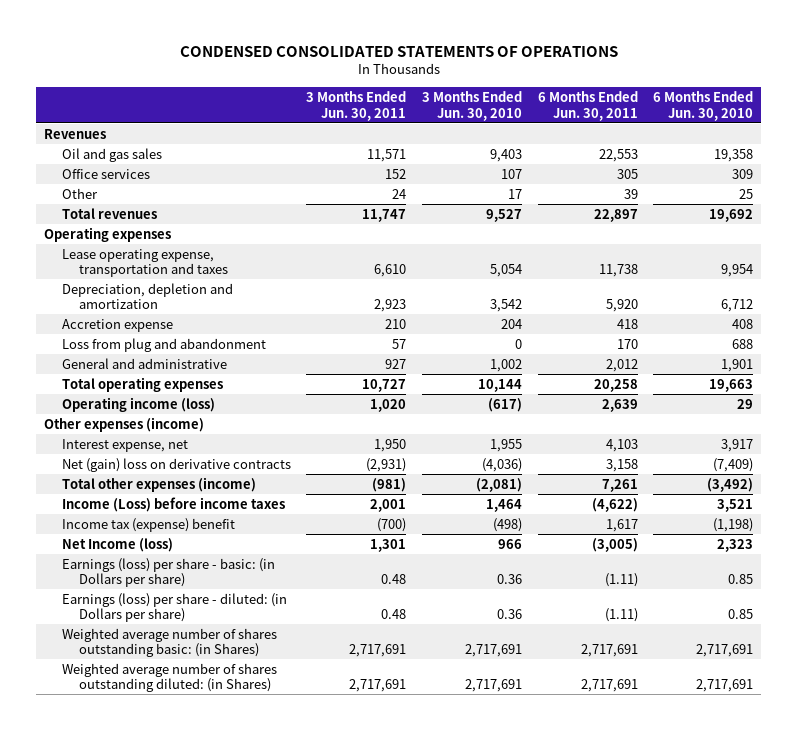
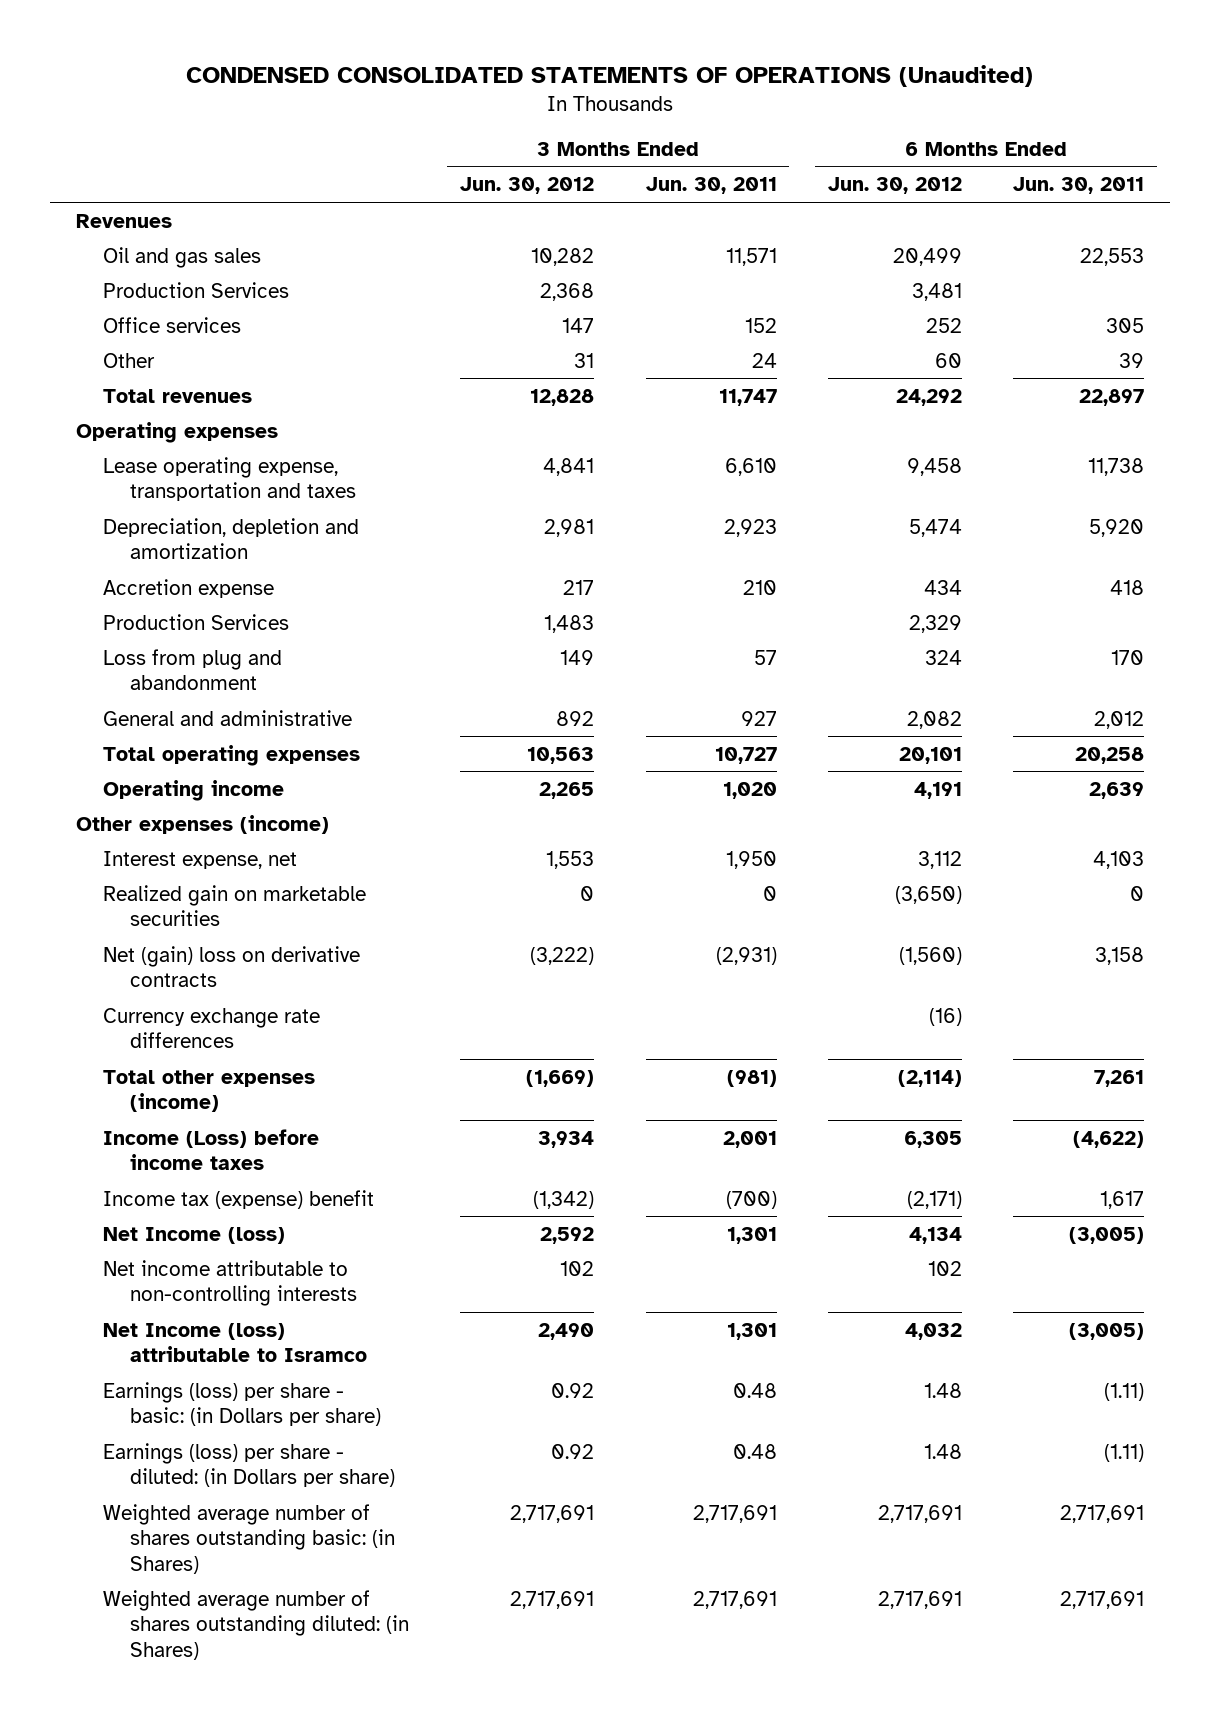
- CONDENSED CONSOLIDATED STATEMENTS OF OPERATIONS
+ CONDENSED CONSOLIDATED STATEMENTS OF OPERATIONS (Unaudited)
- | 3 Months Ended Jun. 30, 2011 | 3 Months Ended Jun. 30, 2010 | 6 Months Ended Jun. 30, 2011 | 6 Months Ended Jun. 30, 2010
+ | 3 Months Ended Jun. 30, 2012 | 3 Months Ended Jun. 30, 2011 | 6 Months Ended Jun. 30, 2012 | 6 Months Ended Jun. 30, 2011
+ Production Services | 2,368 | | 3,481 |
+ Production Services | 1,483 | | 2,329 |
- Operating income (loss) | 1,020 | (617) | 2,639 | 29
+ Operating income | 2,265 | 1,020 | 4,191 | 2,639
+ Realized gain on marketable securities | 0 | 0 | (3,650) | 0
+ Currency exchange rate differences | | | (16) |
+ Net income attributable to non-controlling interests | 102 | | 102 |
+ Net Income (loss) attributable to Isramco | 2,490 | 1,301 | 4,032 | (3,005)

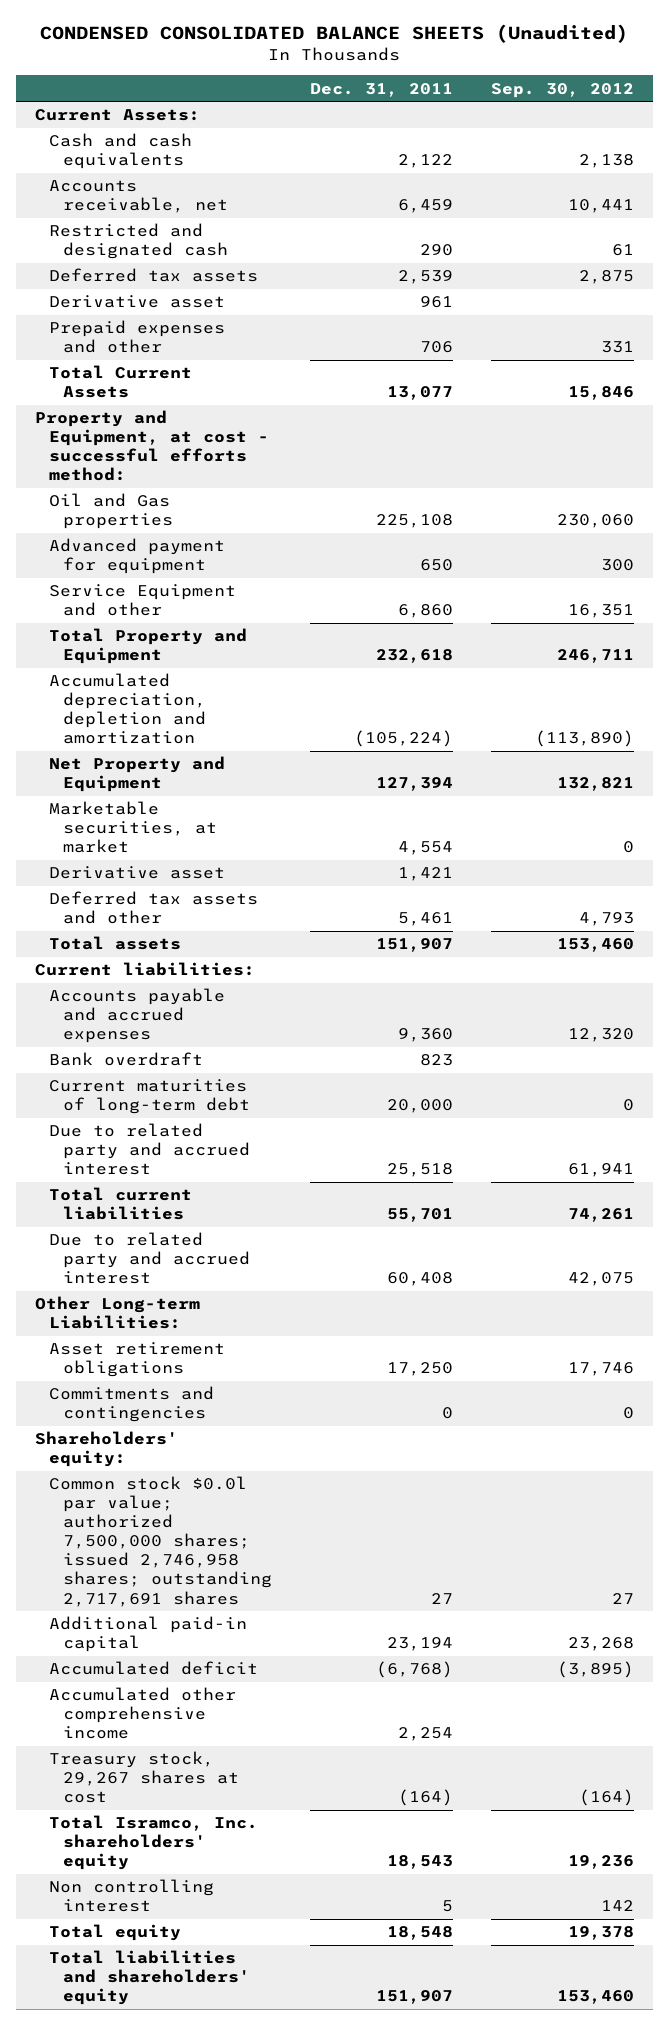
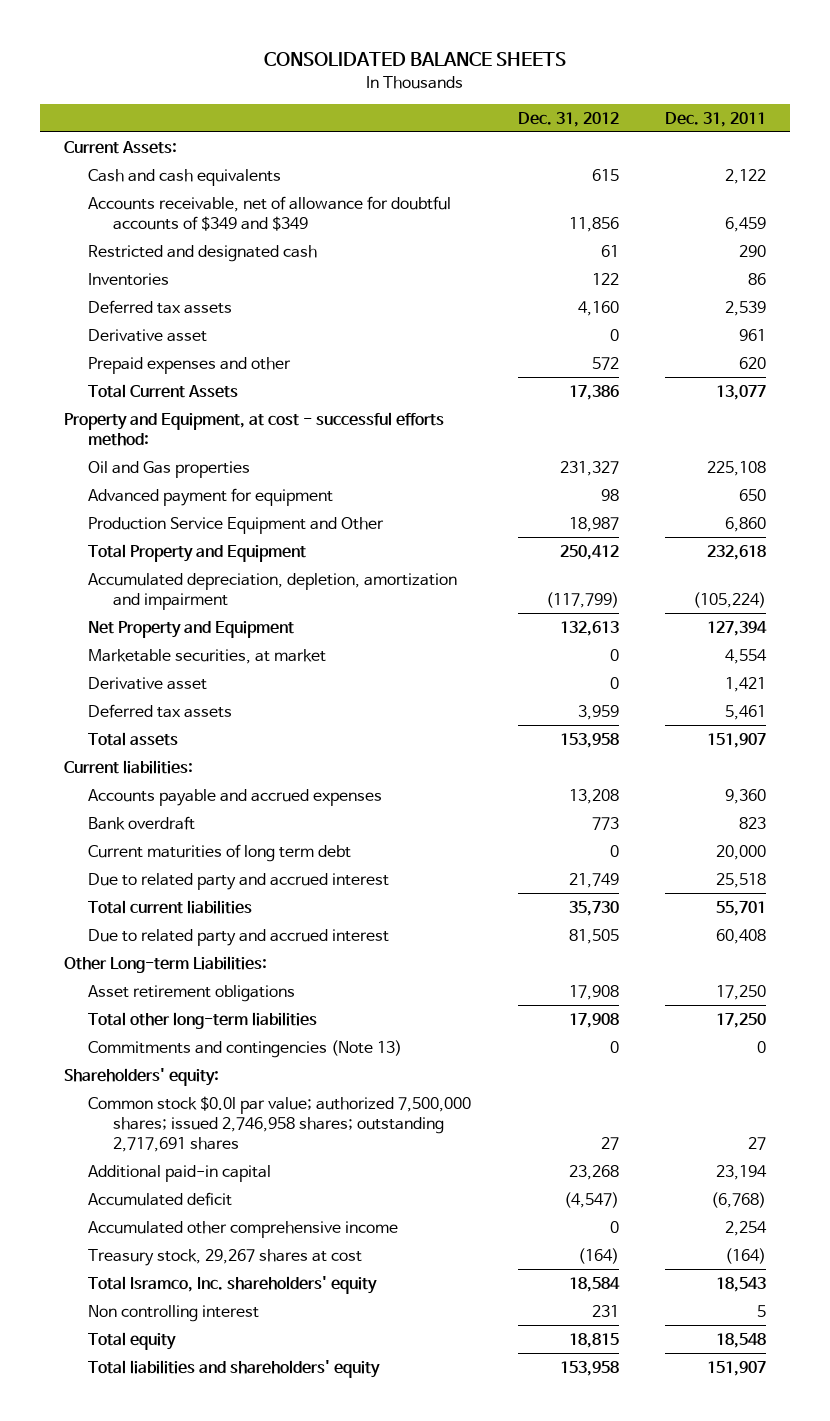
- CONDENSED CONSOLIDATED BALANCE SHEETS (Unaudited)
+ CONSOLIDATED BALANCE SHEETS
- | Dec. 31, 2011 | Sep. 30, 2012
+ | Dec. 31, 2012 | Dec. 31, 2011
- Accounts receivable, net | 6,459 | 10,441
+ Accounts receivable, net of allowance for doubtful accounts of $349 and $349 | 11,856 | 6,459
+ Inventories | 122 | 86
- Prepaid expenses and other | 706 | 331
+ Prepaid expenses and other | 572 | 620
- Service Equipment and other | 6,860 | 16,351
+ Production Service Equipment and Other | 18,987 | 6,860
- Accumulated depreciation, depletion and amortization | (105,224) | (113,890)
+ Accumulated depreciation, depletion, amortization and impairment | (117,799) | (105,224)
- Deferred tax assets and other | 5,461 | 4,793
+ Deferred tax assets | 3,959 | 5,461
- Current maturities of long-term debt | 20,000 | 0
+ Current maturities of long term debt | 0 | 20,000
- Commitments and contingencies | 0 | 0
+ Total other long-term liabilities | 17,908 | 17,250
+ Commitments and contingencies (Note 13) | 0 | 0

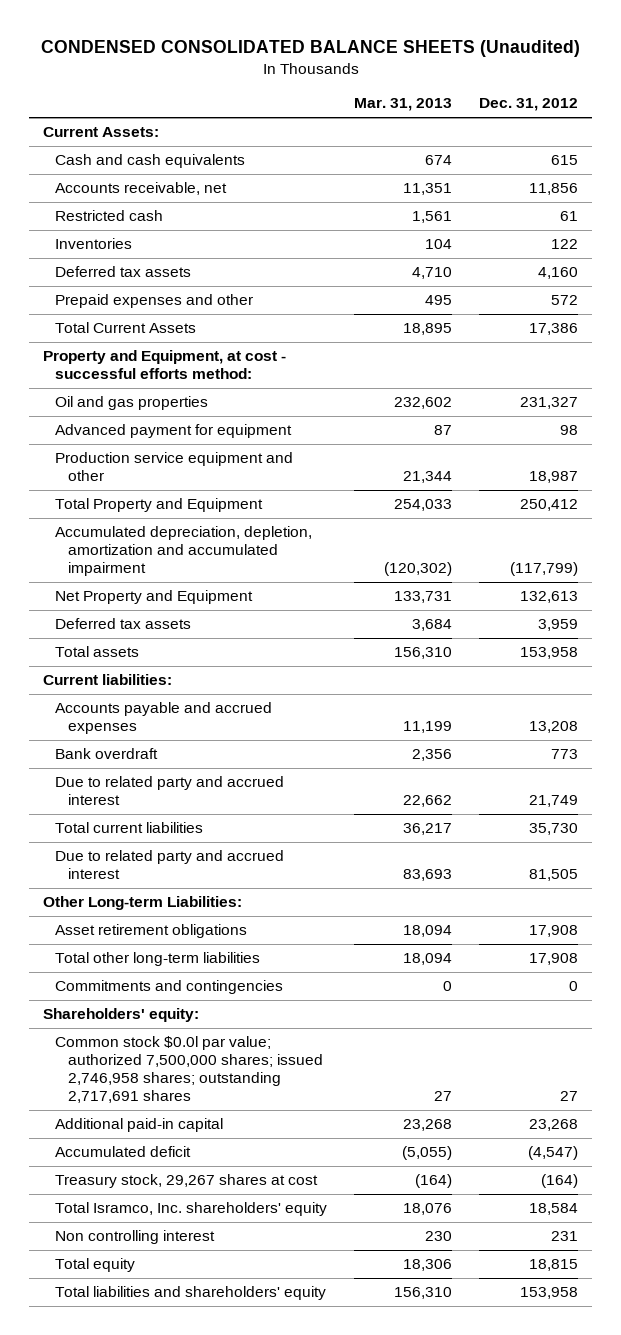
- CONSOLIDATED BALANCE SHEETS
+ CONDENSED CONSOLIDATED BALANCE SHEETS (Unaudited)
- | Dec. 31, 2012 | Dec. 31, 2011
+ | Mar. 31, 2013 | Dec. 31, 2012
- Accounts receivable, net of allowance for doubtful accounts of $349 and $349 | 11,856 | 6,459
- Restricted and designated cash | 61 | 290
+ Accounts receivable, net | 11,351 | 11,856
+ Restricted cash | 1,561 | 61
- Derivative asset | 0 | 961
- Oil and Gas properties | 231,327 | 225,108
+ Oil and gas properties | 232,602 | 231,327
- Production Service Equipment and Other | 18,987 | 6,860
+ Production service equipment and other | 21,344 | 18,987
- Accumulated depreciation, depletion, amortization and impairment | (117,799) | (105,224)
+ Accumulated depreciation, depletion, amortization and accumulated impairment | (120,302) | (117,799)
- Marketable securities, at market | 0 | 4,554
- Derivative asset | 0 | 1,421
- Current maturities of long term debt | 0 | 20,000
- Commitments and contingencies (Note 13) | 0 | 0
+ Commitments and contingencies | 0 | 0
- Accumulated other comprehensive income | 0 | 2,254

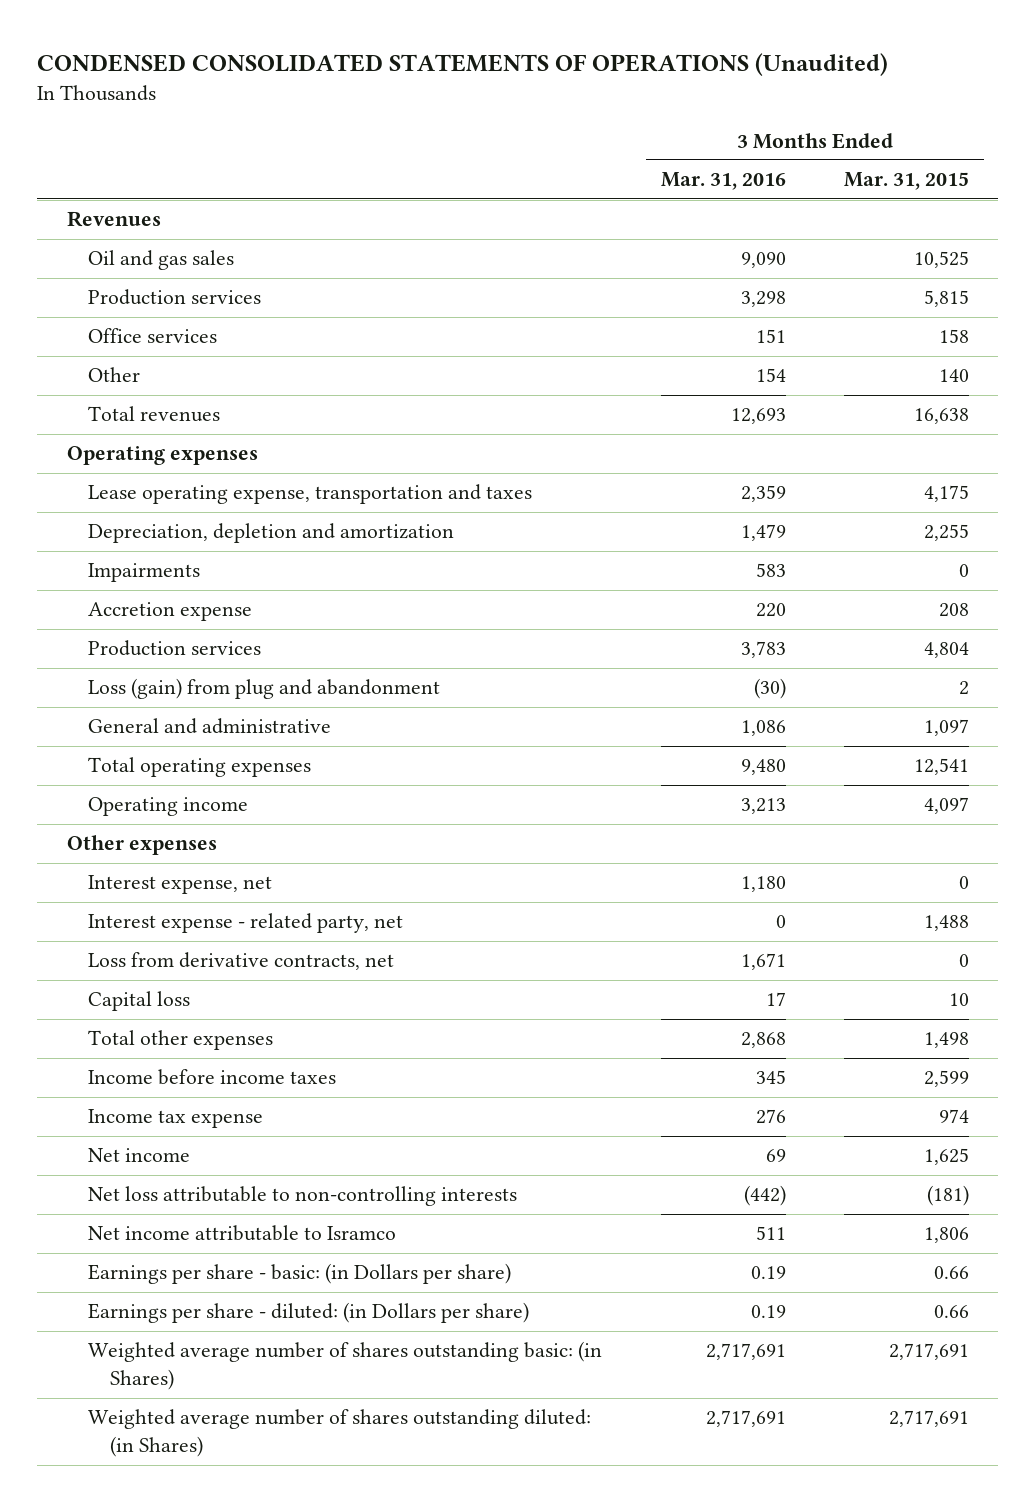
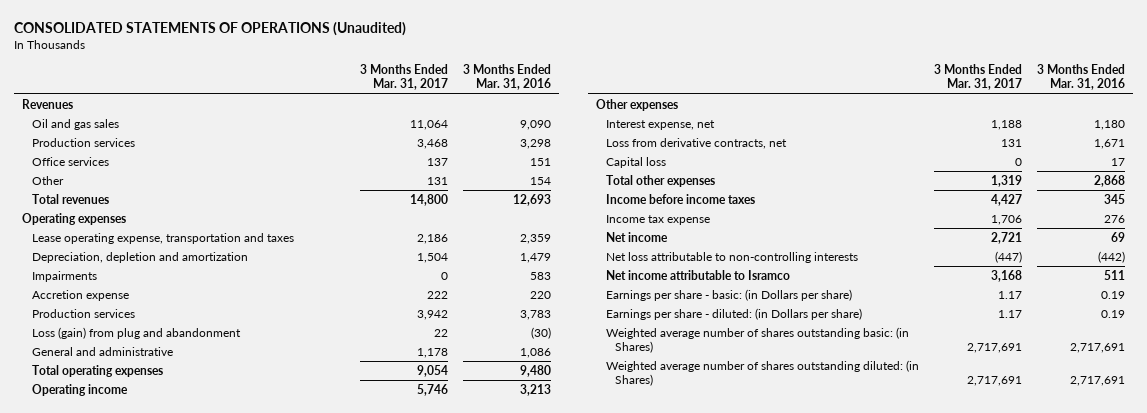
- CONDENSED CONSOLIDATED STATEMENTS OF OPERATIONS (Unaudited)
+ CONSOLIDATED STATEMENTS OF OPERATIONS (Unaudited)
- | 3 Months Ended Mar. 31, 2016 | 3 Months Ended Mar. 31, 2015
+ | 3 Months Ended Mar. 31, 2017 | 3 Months Ended Mar. 31, 2016
- Interest expense - related party, net | 0 | 1,488

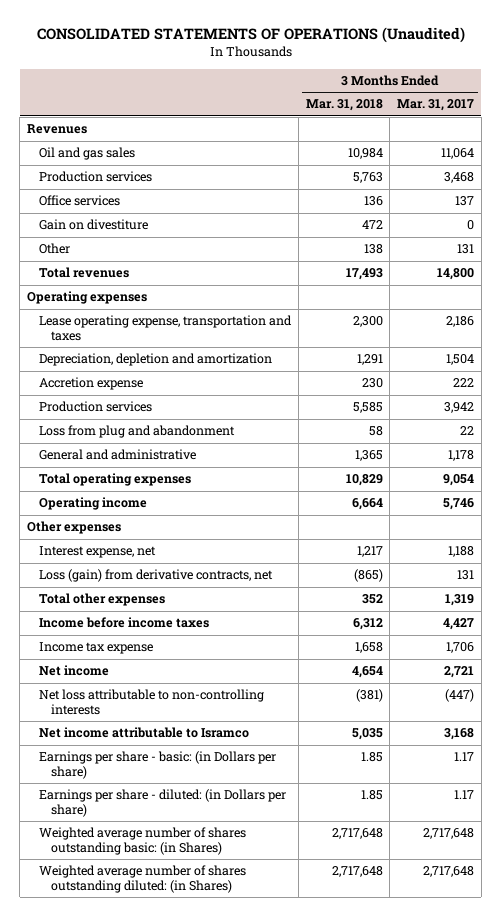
- | 3 Months Ended Mar. 31, 2017 | 3 Months Ended Mar. 31, 2016
+ | 3 Months Ended Mar. 31, 2018 | 3 Months Ended Mar. 31, 2017
+ Gain on divestiture | 472 | 0
- Impairments | 0 | 583
- Loss (gain) from plug and abandonment | 22 | (30)
+ Loss from plug and abandonment | 58 | 22
- Loss from derivative contracts, net | 131 | 1,671
- Capital loss | 0 | 17
+ Loss (gain) from derivative contracts, net | (865) | 131
- Weighted average number of shares outstanding basic: (in Shares) | 2,717,691 | 2,717,691
- Weighted average number of shares outstanding diluted: (in Shares) | 2,717,691 | 2,717,691
+ Weighted average number of shares outstanding basic: (in Shares) | 2,717,648 | 2,717,648
+ Weighted average number of shares outstanding diluted: (in Shares) | 2,717,648 | 2,717,648

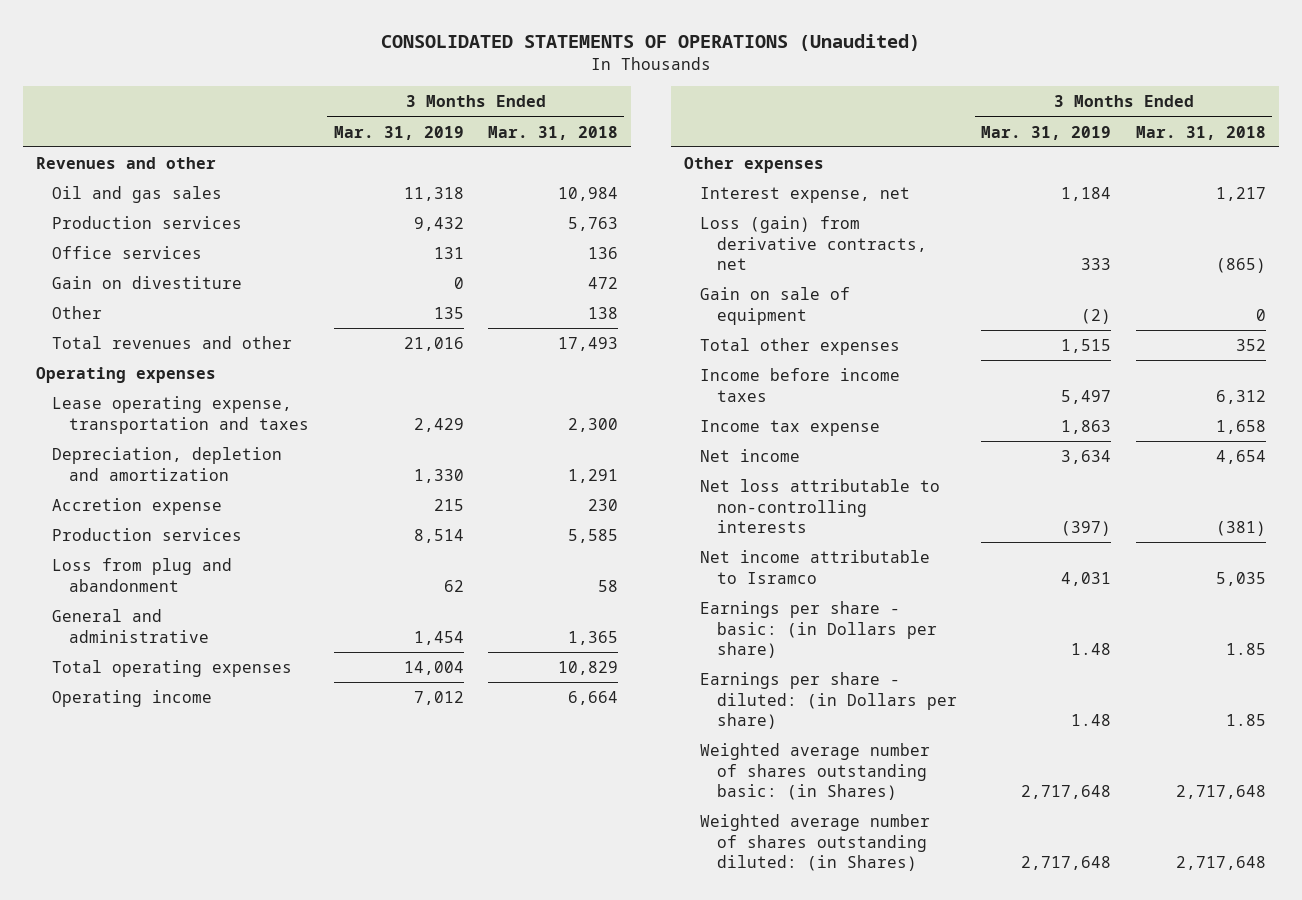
- | 3 Months Ended Mar. 31, 2018 | 3 Months Ended Mar. 31, 2017
+ | 3 Months Ended Mar. 31, 2019 | 3 Months Ended Mar. 31, 2018
- Revenues
+ Revenues and other
- Total revenues | 17,493 | 14,800
+ Total revenues and other | 21,016 | 17,493
+ Gain on sale of equipment | (2) | 0

